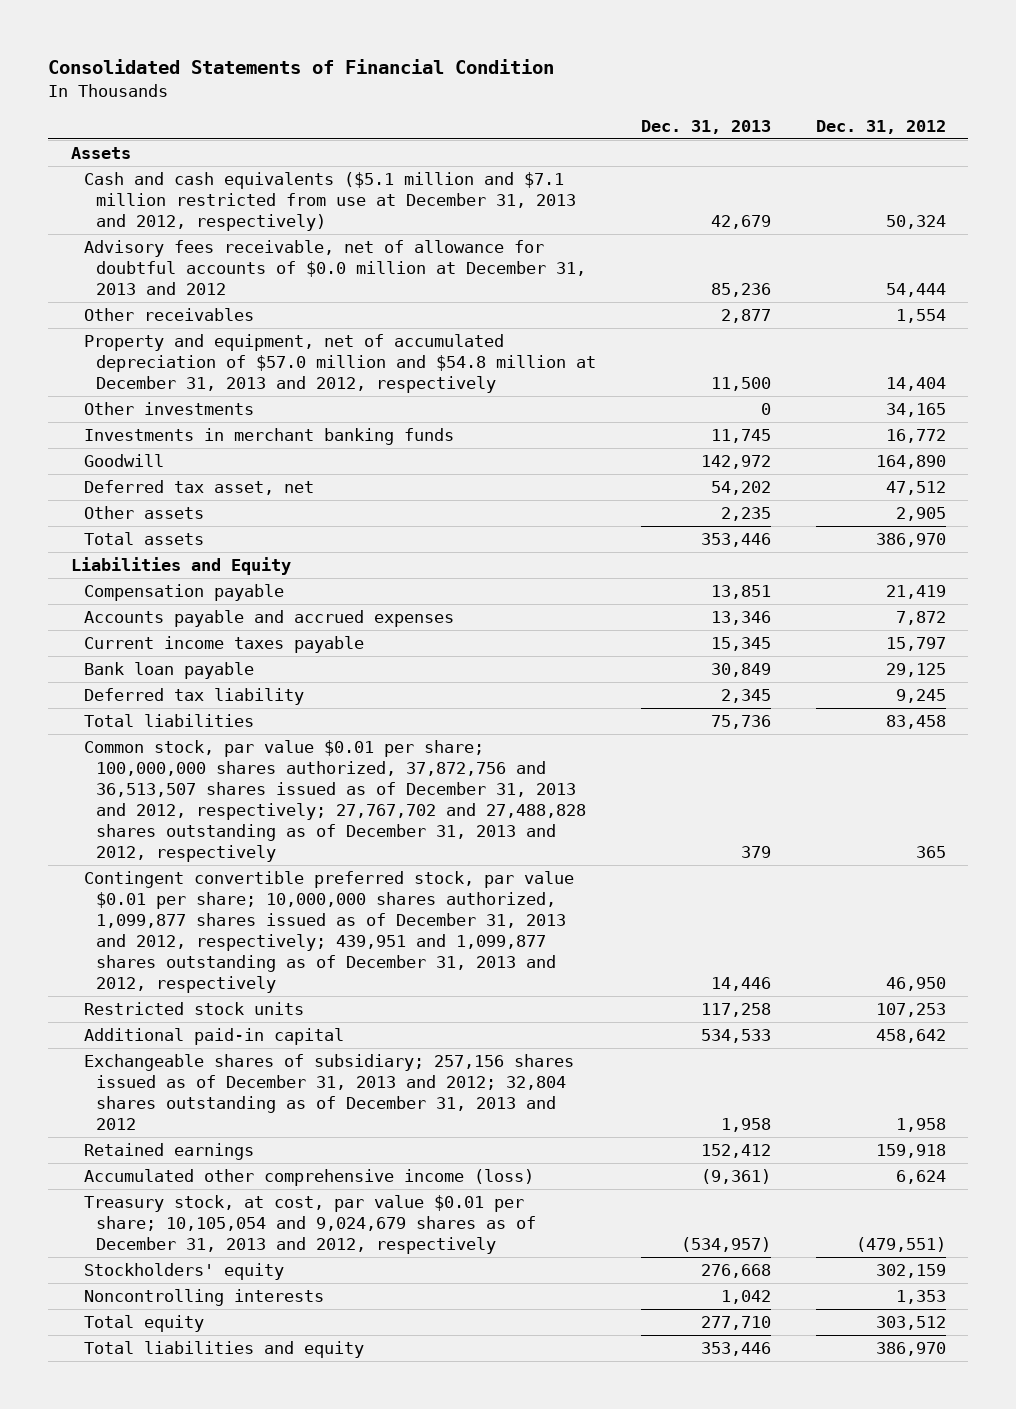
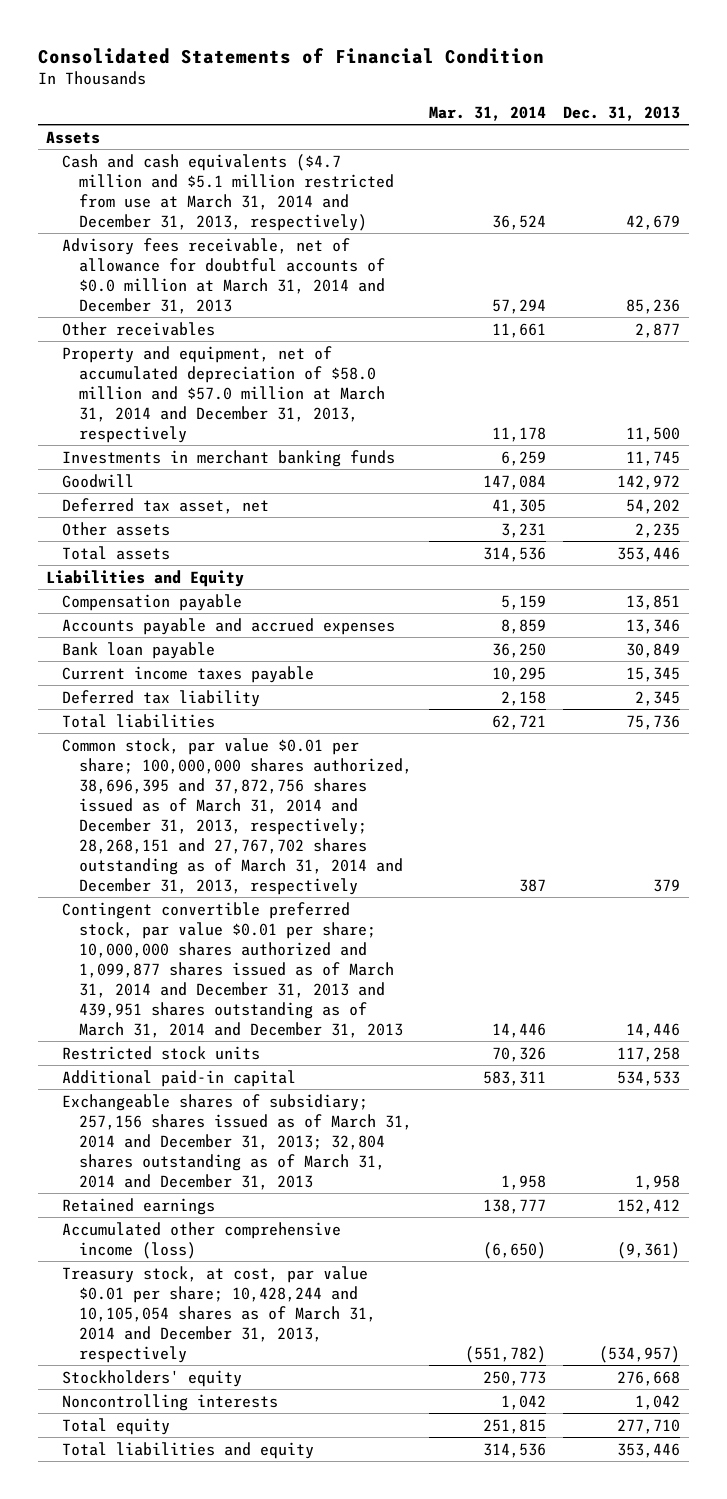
- | Dec. 31, 2013 | Dec. 31, 2012
+ | Mar. 31, 2014 | Dec. 31, 2013
- Cash and cash equivalents ($5.1 million and $7.1 million restricted from use at December 31, 2013 and 2012, respectively) | 42,679 | 50,324
- Advisory fees receivable, net of allowance for doubtful accounts of $0.0 million at December 31, 2013 and 2012 | 85,236 | 54,444
+ Cash and cash equivalents ($4.7 million and $5.1 million restricted from use at March 31, 2014 and December 31, 2013, respectively) | 36,524 | 42,679
+ Advisory fees receivable, net of allowance for doubtful accounts of $0.0 million at March 31, 2014 and December 31, 2013 | 57,294 | 85,236
- Property and equipment, net of accumulated depreciation of $57.0 million and $54.8 million at December 31, 2013 and 2012, respectively | 11,500 | 14,404
- Other investments | 0 | 34,165
+ Property and equipment, net of accumulated depreciation of $58.0 million and $57.0 million at March 31, 2014 and December 31, 2013, respectively | 11,178 | 11,500
moved down: Current income taxes payable | 10,295 | 15,345
- Common stock, par value $0.01 per share; 100,000,000 shares authorized, 37,872,756 and 36,513,507 shares issued as of December 31, 2013 and 2012, respectively; 27,767,702 and 27,488,828 shares outstanding as of December 31, 2013 and 2012, respectively | 379 | 365
- Contingent convertible preferred stock, par value $0.01 per share; 10,000,000 shares authorized, 1,099,877 shares issued as of December 31, 2013 and 2012, respectively; 439,951 and 1,099,877 shares outstanding as of December 31, 2013 and 2012, respectively | 14,446 | 46,950
+ Common stock, par value $0.01 per share; 100,000,000 shares authorized, 38,696,395 and 37,872,756 shares issued as of March 31, 2014 and December 31, 2013, respectively; 28,268,151 and 27,767,702 shares outstanding as of March 31, 2014 and December 31, 2013, respectively | 387 | 379
+ Contingent convertible preferred stock, par value $0.01 per share; 10,000,000 shares authorized and 1,099,877 shares issued as of March 31, 2014 and December 31, 2013 and 439,951 shares outstanding as of March 31, 2014 and December 31, 2013 | 14,446 | 14,446
- Exchangeable shares of subsidiary; 257,156 shares issued as of December 31, 2013 and 2012; 32,804 shares outstanding as of December 31, 2013 and 2012 | 1,958 | 1,958
+ Exchangeable shares of subsidiary; 257,156 shares issued as of March 31, 2014 and December 31, 2013; 32,804 shares outstanding as of March 31, 2014 and December 31, 2013 | 1,958 | 1,958
- Treasury stock, at cost, par value $0.01 per share; 10,105,054 and 9,024,679 shares as of December 31, 2013 and 2012, respectively | (534,957) | (479,551)
+ Treasury stock, at cost, par value $0.01 per share; 10,428,244 and 10,105,054 shares as of March 31, 2014 and December 31, 2013, respectively | (551,782) | (534,957)

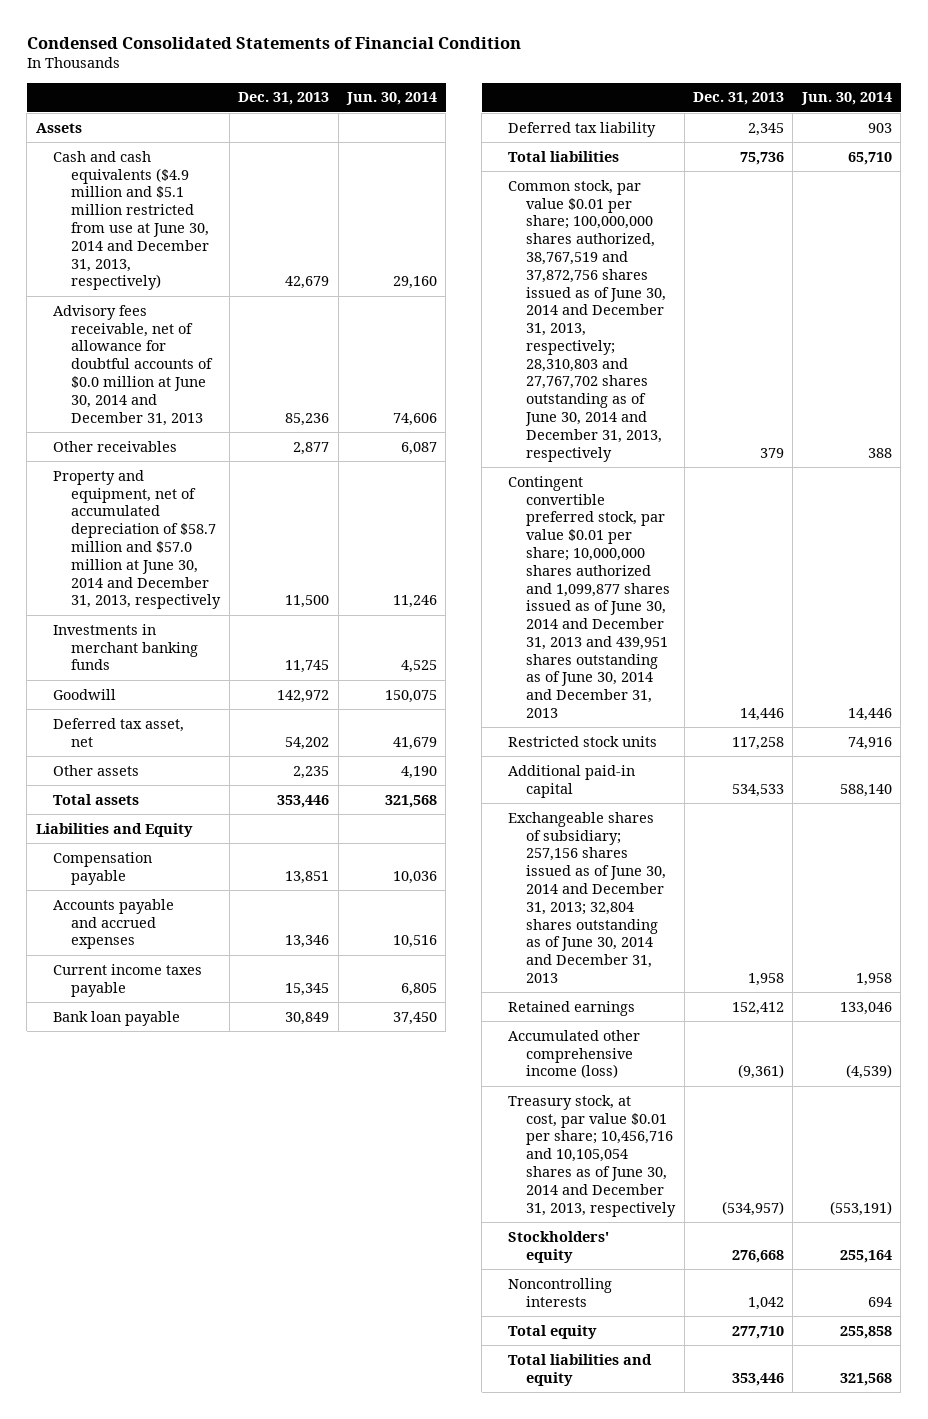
- Consolidated Statements of Financial Condition
+ Condensed Consolidated Statements of Financial Condition
- | Mar. 31, 2014 | Dec. 31, 2013
+ | Dec. 31, 2013 | Jun. 30, 2014
- Cash and cash equivalents ($4.7 million and $5.1 million restricted from use at March 31, 2014 and December 31, 2013, respectively) | 36,524 | 42,679
- Advisory fees receivable, net of allowance for doubtful accounts of $0.0 million at March 31, 2014 and December 31, 2013 | 57,294 | 85,236
+ Cash and cash equivalents ($4.9 million and $5.1 million restricted from use at June 30, 2014 and December 31, 2013, respectively) | 42,679 | 29,160
+ Advisory fees receivable, net of allowance for doubtful accounts of $0.0 million at June 30, 2014 and December 31, 2013 | 85,236 | 74,606
- Property and equipment, net of accumulated depreciation of $58.0 million and $57.0 million at March 31, 2014 and December 31, 2013, respectively | 11,178 | 11,500
+ Property and equipment, net of accumulated depreciation of $58.7 million and $57.0 million at June 30, 2014 and December 31, 2013, respectively | 11,500 | 11,246
moved down: Bank loan payable | 30,849 | 37,450
- Common stock, par value $0.01 per share; 100,000,000 shares authorized, 38,696,395 and 37,872,756 shares issued as of March 31, 2014 and December 31, 2013, respectively; 28,268,151 and 27,767,702 shares outstanding as of March 31, 2014 and December 31, 2013, respectively | 387 | 379
- Contingent convertible preferred stock, par value $0.01 per share; 10,000,000 shares authorized and 1,099,877 shares issued as of March 31, 2014 and December 31, 2013 and 439,951 shares outstanding as of March 31, 2014 and December 31, 2013 | 14,446 | 14,446
+ Common stock, par value $0.01 per share; 100,000,000 shares authorized, 38,767,519 and 37,872,756 shares issued as of June 30, 2014 and December 31, 2013, respectively; 28,310,803 and 27,767,702 shares outstanding as of June 30, 2014 and December 31, 2013, respectively | 379 | 388
+ Contingent convertible preferred stock, par value $0.01 per share; 10,000,000 shares authorized and 1,099,877 shares issued as of June 30, 2014 and December 31, 2013 and 439,951 shares outstanding as of June 30, 2014 and December 31, 2013 | 14,446 | 14,446
- Exchangeable shares of subsidiary; 257,156 shares issued as of March 31, 2014 and December 31, 2013; 32,804 shares outstanding as of March 31, 2014 and December 31, 2013 | 1,958 | 1,958
+ Exchangeable shares of subsidiary; 257,156 shares issued as of June 30, 2014 and December 31, 2013; 32,804 shares outstanding as of June 30, 2014 and December 31, 2013 | 1,958 | 1,958
- Treasury stock, at cost, par value $0.01 per share; 10,428,244 and 10,105,054 shares as of March 31, 2014 and December 31, 2013, respectively | (551,782) | (534,957)
+ Treasury stock, at cost, par value $0.01 per share; 10,456,716 and 10,105,054 shares as of June 30, 2014 and December 31, 2013, respectively | (534,957) | (553,191)

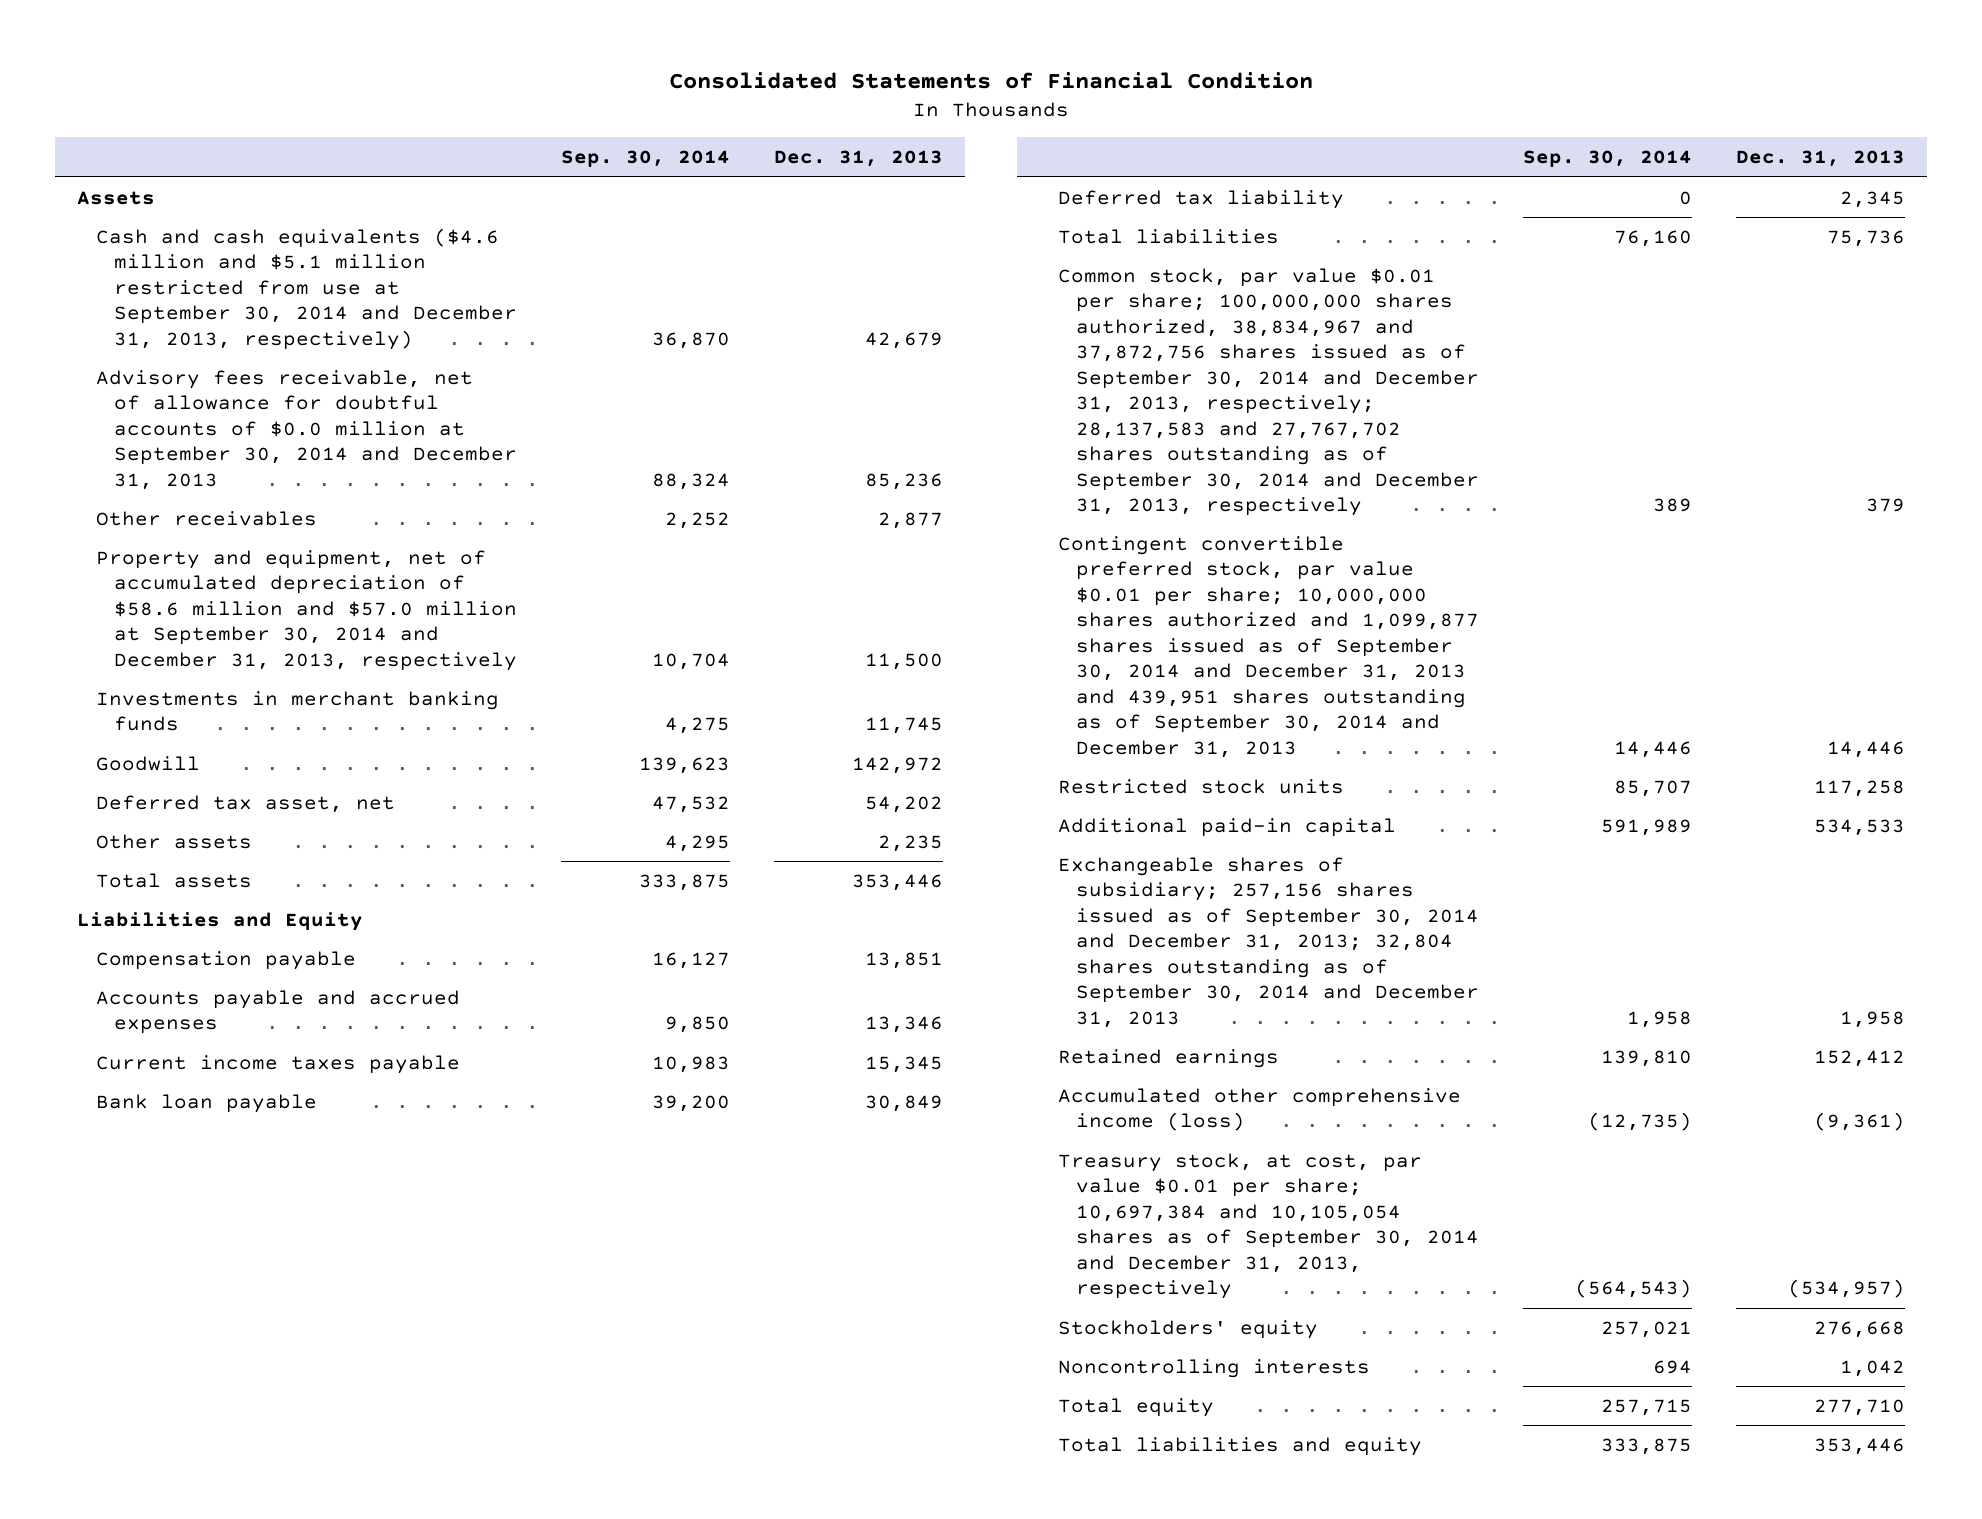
- Condensed Consolidated Statements of Financial Condition
+ Consolidated Statements of Financial Condition
- | Dec. 31, 2013 | Jun. 30, 2014
+ | Sep. 30, 2014 | Dec. 31, 2013
- Cash and cash equivalents ($4.9 million and $5.1 million restricted from use at June 30, 2014 and December 31, 2013, respectively) | 42,679 | 29,160
- Advisory fees receivable, net of allowance for doubtful accounts of $0.0 million at June 30, 2014 and December 31, 2013 | 85,236 | 74,606
+ Cash and cash equivalents ($4.6 million and $5.1 million restricted from use at September 30, 2014 and December 31, 2013, respectively) | 36,870 | 42,679
+ Advisory fees receivable, net of allowance for doubtful accounts of $0.0 million at September 30, 2014 and December 31, 2013 | 88,324 | 85,236
- Property and equipment, net of accumulated depreciation of $58.7 million and $57.0 million at June 30, 2014 and December 31, 2013, respectively | 11,500 | 11,246
+ Property and equipment, net of accumulated depreciation of $58.6 million and $57.0 million at September 30, 2014 and December 31, 2013, respectively | 10,704 | 11,500
- Common stock, par value $0.01 per share; 100,000,000 shares authorized, 38,767,519 and 37,872,756 shares issued as of June 30, 2014 and December 31, 2013, respectively; 28,310,803 and 27,767,702 shares outstanding as of June 30, 2014 and December 31, 2013, respectively | 379 | 388
- Contingent convertible preferred stock, par value $0.01 per share; 10,000,000 shares authorized and 1,099,877 shares issued as of June 30, 2014 and December 31, 2013 and 439,951 shares outstanding as of June 30, 2014 and December 31, 2013 | 14,446 | 14,446
+ Common stock, par value $0.01 per share; 100,000,000 shares authorized, 38,834,967 and 37,872,756 shares issued as of September 30, 2014 and December 31, 2013, respectively; 28,137,583 and 27,767,702 shares outstanding as of September 30, 2014 and December 31, 2013, respectively | 389 | 379
+ Contingent convertible preferred stock, par value $0.01 per share; 10,000,000 shares authorized and 1,099,877 shares issued as of September 30, 2014 and December 31, 2013 and 439,951 shares outstanding as of September 30, 2014 and December 31, 2013 | 14,446 | 14,446
- Exchangeable shares of subsidiary; 257,156 shares issued as of June 30, 2014 and December 31, 2013; 32,804 shares outstanding as of June 30, 2014 and December 31, 2013 | 1,958 | 1,958
+ Exchangeable shares of subsidiary; 257,156 shares issued as of September 30, 2014 and December 31, 2013; 32,804 shares outstanding as of September 30, 2014 and December 31, 2013 | 1,958 | 1,958
- Treasury stock, at cost, par value $0.01 per share; 10,456,716 and 10,105,054 shares as of June 30, 2014 and December 31, 2013, respectively | (534,957) | (553,191)
+ Treasury stock, at cost, par value $0.01 per share; 10,697,384 and 10,105,054 shares as of September 30, 2014 and December 31, 2013, respectively | (564,543) | (534,957)

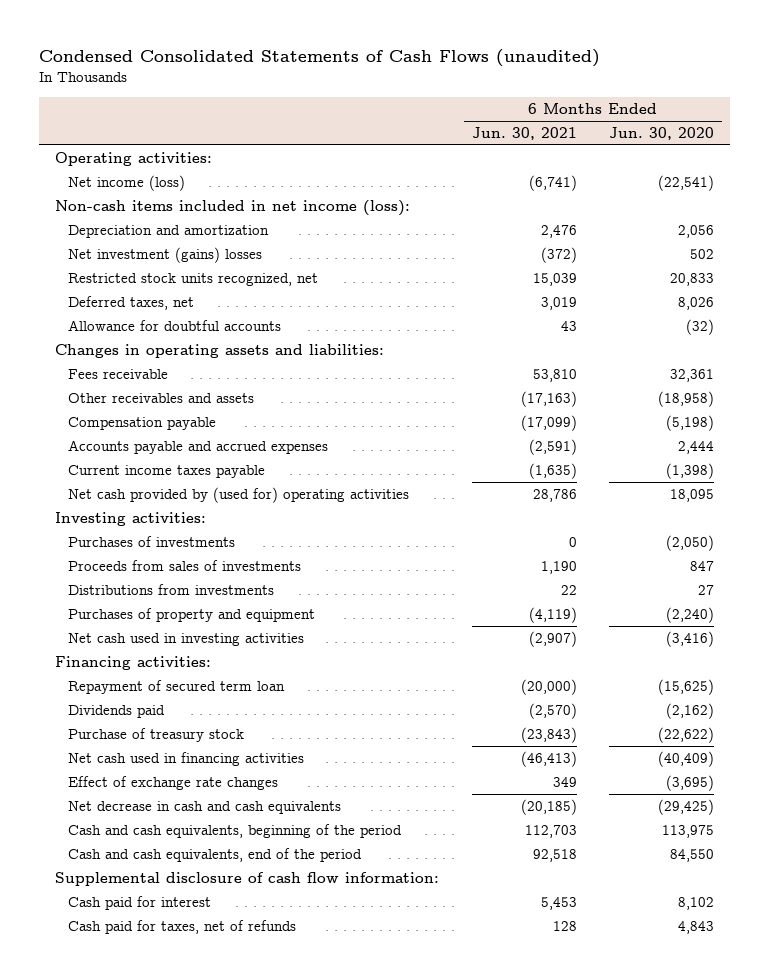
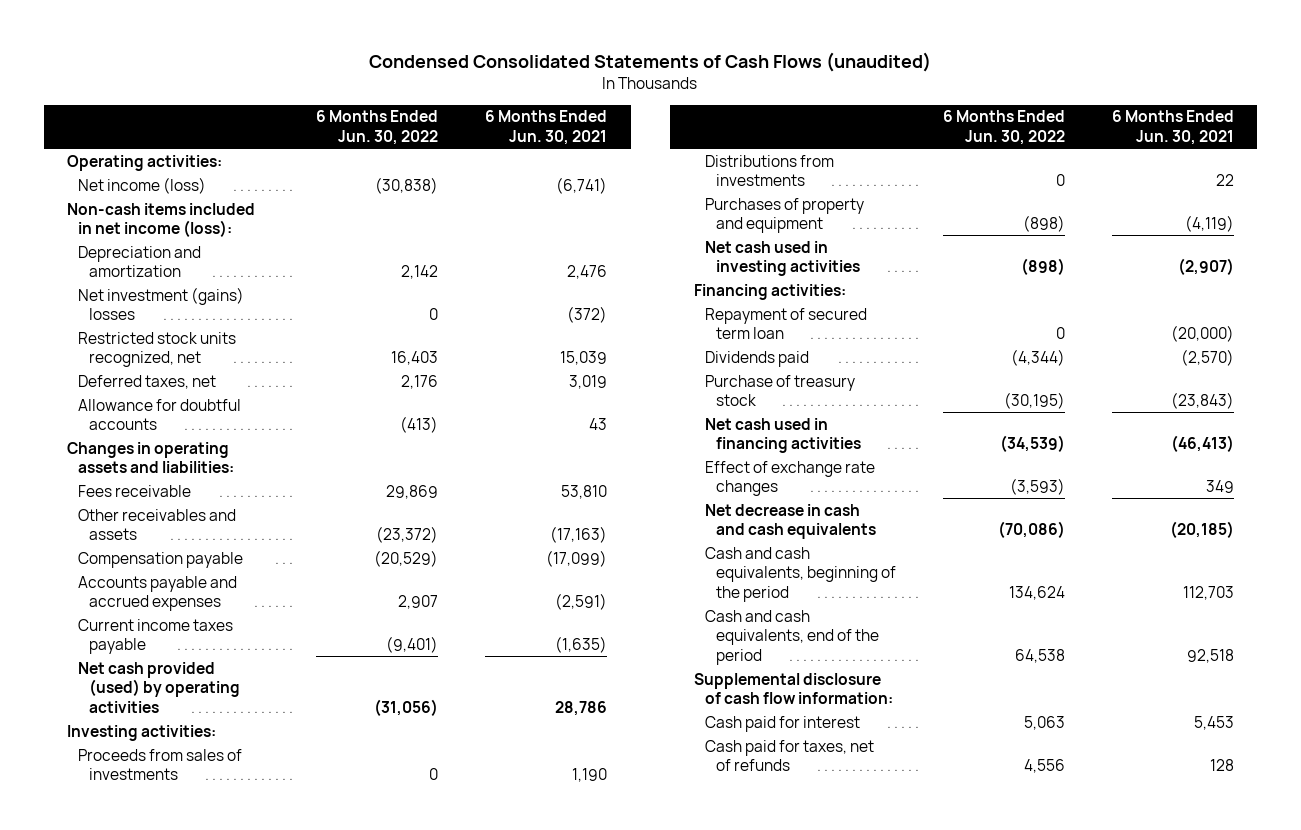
- | 6 Months Ended Jun. 30, 2021 | 6 Months Ended Jun. 30, 2020
+ | 6 Months Ended Jun. 30, 2022 | 6 Months Ended Jun. 30, 2021
- Net cash provided by (used for) operating activities | 28,786 | 18,095
+ Net cash provided (used) by operating activities | (31,056) | 28,786
- Purchases of investments | 0 | (2,050)

